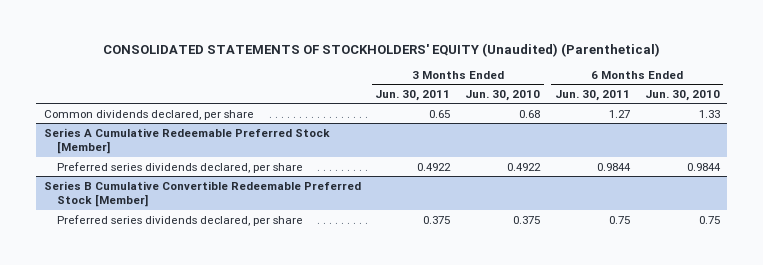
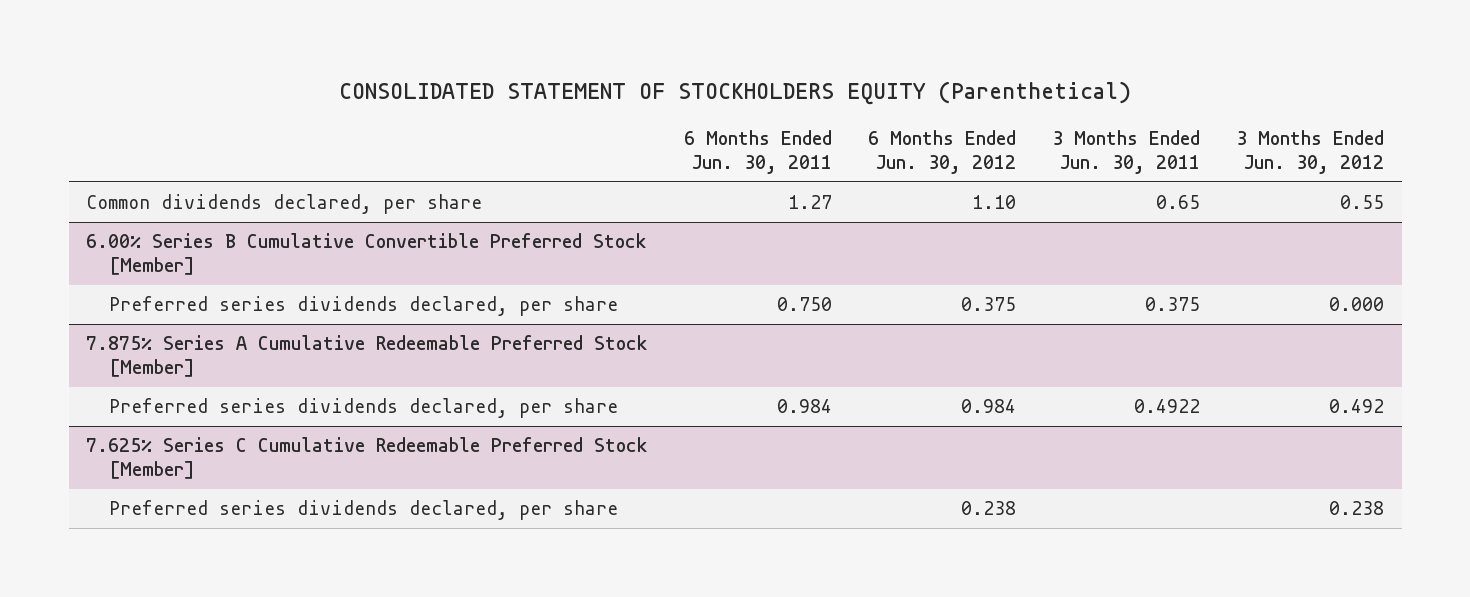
- CONSOLIDATED STATEMENTS OF STOCKHOLDERS' EQUITY (Unaudited) (Parenthetical)
+ CONSOLIDATED STATEMENT OF STOCKHOLDERS EQUITY (Parenthetical)
- | 3 Months Ended Jun. 30, 2011 | 3 Months Ended Jun. 30, 2010 | 6 Months Ended Jun. 30, 2011 | 6 Months Ended Jun. 30, 2010
+ | 6 Months Ended Jun. 30, 2011 | 6 Months Ended Jun. 30, 2012 | 3 Months Ended Jun. 30, 2011 | 3 Months Ended Jun. 30, 2012
- Series A Cumulative Redeemable Preferred Stock [Member]
- Preferred series dividends declared, per share | 0.4922 | 0.4922 | 0.9844 | 0.9844
- Series B Cumulative Convertible Redeemable Preferred Stock [Member]
- Preferred series dividends declared, per share | 0.375 | 0.375 | 0.75 | 0.75
+ 6.00% Series B Cumulative Convertible Preferred Stock [Member]
+ Preferred series dividends declared, per share | 0.750 | 0.375 | 0.375 | 0.000
+ 7.875% Series A Cumulative Redeemable Preferred Stock [Member]
+ Preferred series dividends declared, per share | 0.984 | 0.984 | 0.4922 | 0.492
+ 7.625% Series C Cumulative Redeemable Preferred Stock [Member]
+ Preferred series dividends declared, per share | | 0.238 | | 0.238

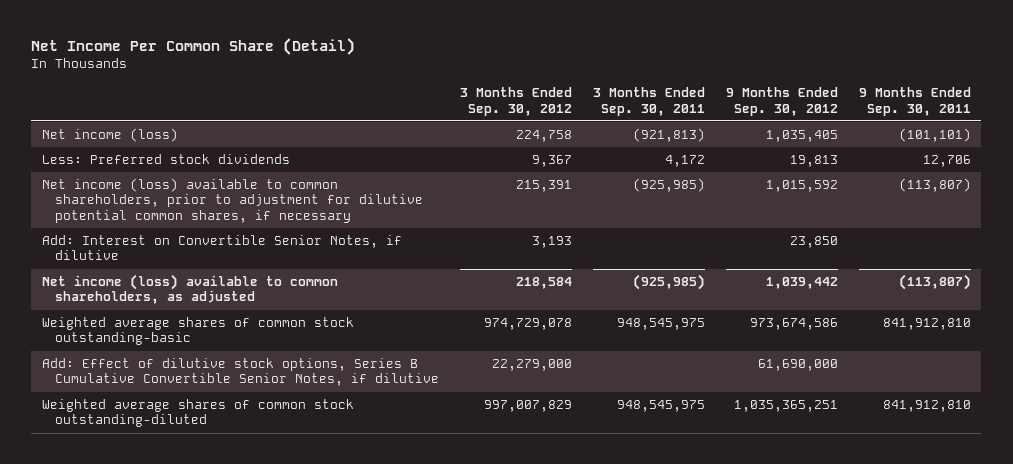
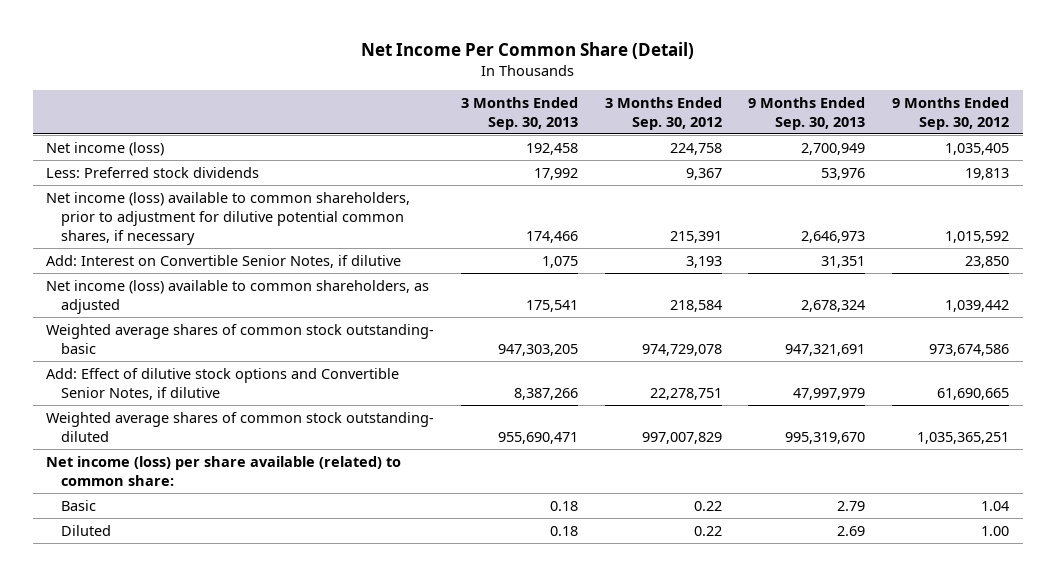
- | 3 Months Ended Sep. 30, 2012 | 3 Months Ended Sep. 30, 2011 | 9 Months Ended Sep. 30, 2012 | 9 Months Ended Sep. 30, 2011
+ | 3 Months Ended Sep. 30, 2013 | 3 Months Ended Sep. 30, 2012 | 9 Months Ended Sep. 30, 2013 | 9 Months Ended Sep. 30, 2012
- Weighted average shares of common stock outstanding-basic | 974,729,078 | 948,545,975 | 973,674,586 | 841,912,810
- Add: Effect of dilutive stock options, Series B Cumulative Convertible Senior Notes, if dilutive | 22,279,000 | | 61,690,000 |
- Weighted average shares of common stock outstanding-diluted | 997,007,829 | 948,545,975 | 1,035,365,251 | 841,912,810
+ Weighted average shares of common stock outstanding- basic | 947,303,205 | 974,729,078 | 947,321,691 | 973,674,586
+ Add: Effect of dilutive stock options and Convertible Senior Notes, if dilutive | 8,387,266 | 22,278,751 | 47,997,979 | 61,690,665
+ Weighted average shares of common stock outstanding- diluted | 955,690,471 | 997,007,829 | 995,319,670 | 1,035,365,251
+ Net income (loss) per share available (related) to common share:
+ Basic | 0.18 | 0.22 | 2.79 | 1.04
+ Diluted | 0.18 | 0.22 | 2.69 | 1.00

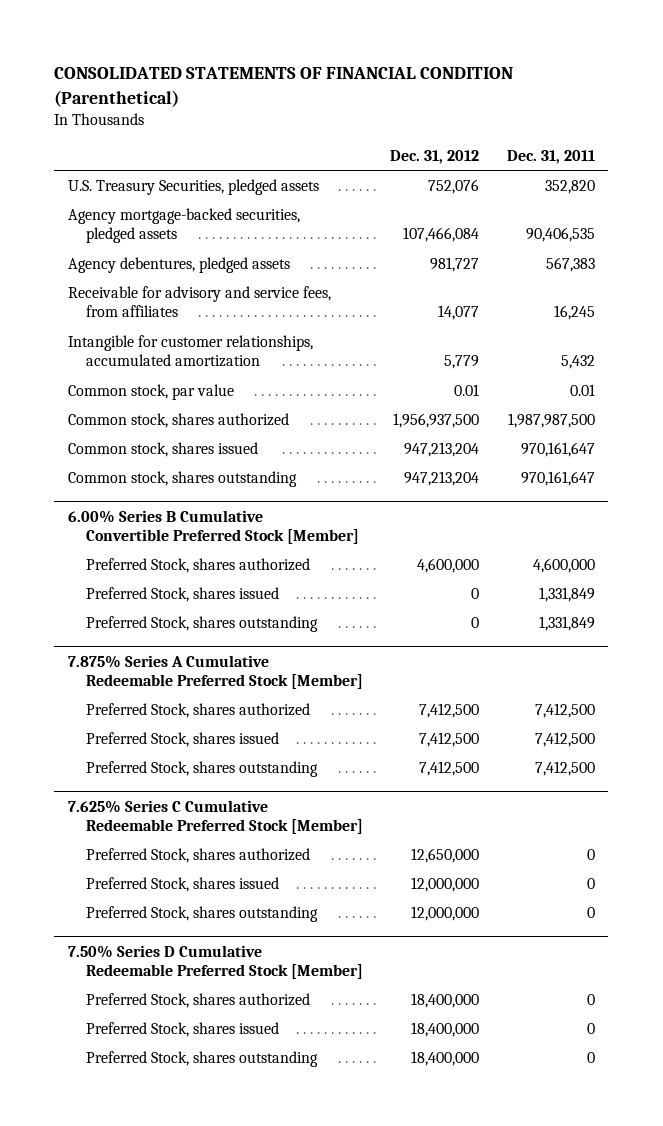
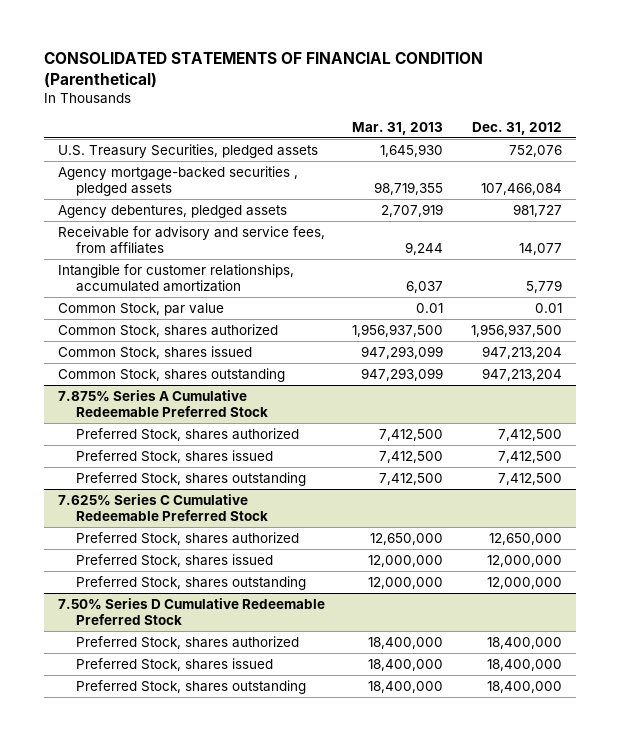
- | Dec. 31, 2012 | Dec. 31, 2011
+ | Mar. 31, 2013 | Dec. 31, 2012
- Agency mortgage-backed securities, pledged assets | 107,466,084 | 90,406,535
+ Agency mortgage-backed securities , pledged assets | 98,719,355 | 107,466,084
- Common stock, par value | 0.01 | 0.01
- Common stock, shares authorized | 1,956,937,500 | 1,987,987,500
- Common stock, shares issued | 947,213,204 | 970,161,647
- Common stock, shares outstanding | 947,213,204 | 970,161,647
- 6.00% Series B Cumulative Convertible Preferred Stock [Member]
- Preferred Stock, shares authorized | 4,600,000 | 4,600,000
- Preferred Stock, shares issued | 0 | 1,331,849
- Preferred Stock, shares outstanding | 0 | 1,331,849
- 7.875% Series A Cumulative Redeemable Preferred Stock [Member]
+ Common Stock, par value | 0.01 | 0.01
+ Common Stock, shares authorized | 1,956,937,500 | 1,956,937,500
+ Common Stock, shares issued | 947,293,099 | 947,213,204
+ Common Stock, shares outstanding | 947,293,099 | 947,213,204
+ 7.875% Series A Cumulative Redeemable Preferred Stock
- 7.625% Series C Cumulative Redeemable Preferred Stock [Member]
+ 7.625% Series C Cumulative Redeemable Preferred Stock
- 7.50% Series D Cumulative Redeemable Preferred Stock [Member]
+ 7.50% Series D Cumulative Redeemable Preferred Stock

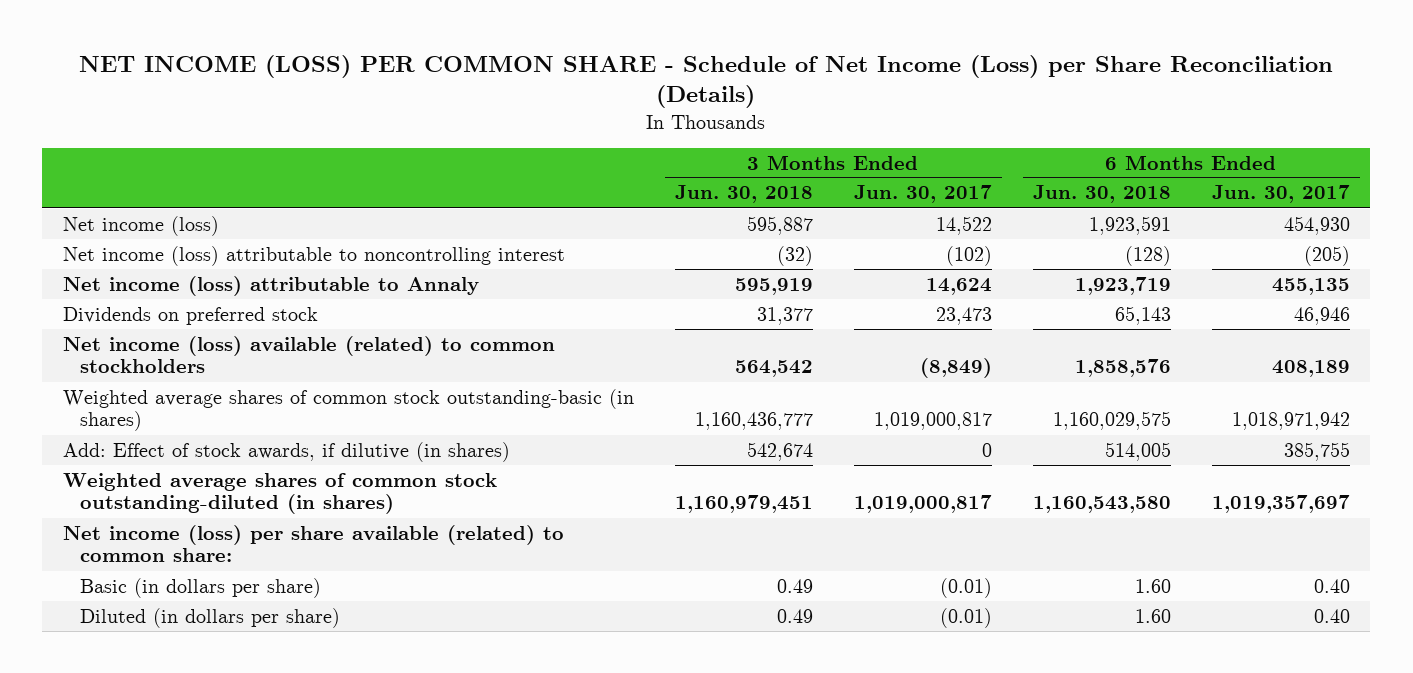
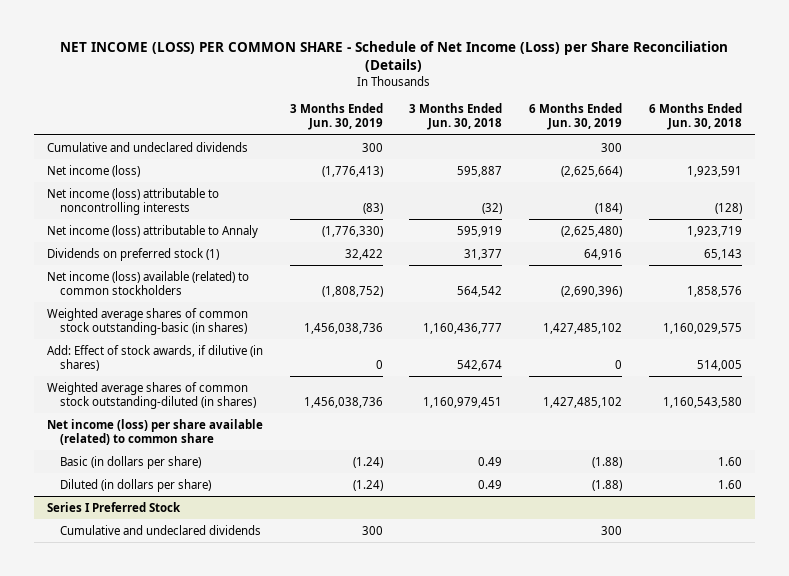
- | 3 Months Ended Jun. 30, 2018 | 3 Months Ended Jun. 30, 2017 | 6 Months Ended Jun. 30, 2018 | 6 Months Ended Jun. 30, 2017
+ | 3 Months Ended Jun. 30, 2019 | 3 Months Ended Jun. 30, 2018 | 6 Months Ended Jun. 30, 2019 | 6 Months Ended Jun. 30, 2018
+ Cumulative and undeclared dividends | 300 | | 300 |
- Net income (loss) attributable to noncontrolling interest | (32) | (102) | (128) | (205)
+ Net income (loss) attributable to noncontrolling interests | (83) | (32) | (184) | (128)
- Dividends on preferred stock | 31,377 | 23,473 | 65,143 | 46,946
+ Dividends on preferred stock (1) | 32,422 | 31,377 | 64,916 | 65,143
- Net income (loss) per share available (related) to common share:
+ Net income (loss) per share available (related) to common share
+ Series I Preferred Stock
+ Cumulative and undeclared dividends | 300 | | 300 |

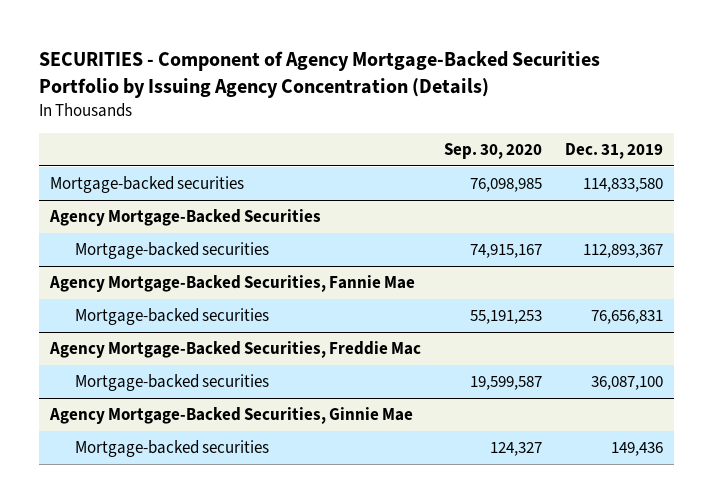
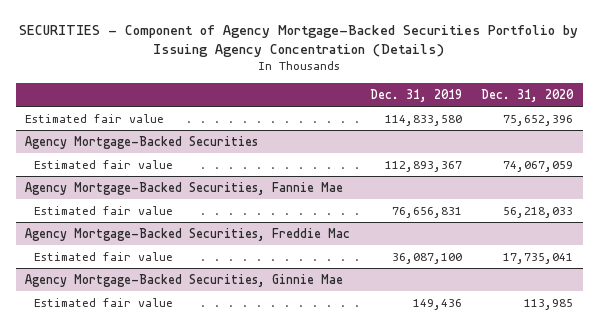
- | Sep. 30, 2020 | Dec. 31, 2019
+ | Dec. 31, 2019 | Dec. 31, 2020
- Mortgage-backed securities | 76,098,985 | 114,833,580
+ Estimated fair value | 114,833,580 | 75,652,396
@ Agency Mortgage-Backed Securities
- Mortgage-backed securities | 74,915,167 | 112,893,367
+ Estimated fair value | 112,893,367 | 74,067,059
@ Agency Mortgage-Backed Securities, Fannie Mae
- Mortgage-backed securities | 55,191,253 | 76,656,831
+ Estimated fair value | 76,656,831 | 56,218,033
@ Agency Mortgage-Backed Securities, Freddie Mac
- Mortgage-backed securities | 19,599,587 | 36,087,100
+ Estimated fair value | 36,087,100 | 17,735,041
@ Agency Mortgage-Backed Securities, Ginnie Mae
- Mortgage-backed securities | 124,327 | 149,436
+ Estimated fair value | 149,436 | 113,985

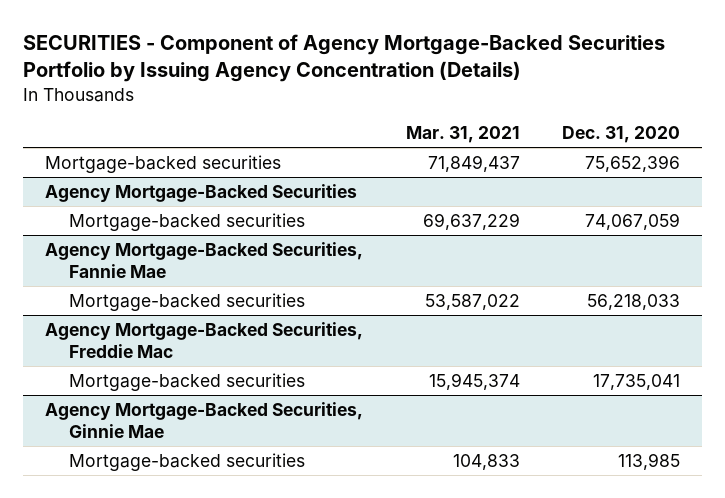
- | Dec. 31, 2019 | Dec. 31, 2020
+ | Mar. 31, 2021 | Dec. 31, 2020
- Estimated fair value | 114,833,580 | 75,652,396
+ Mortgage-backed securities | 71,849,437 | 75,652,396
@ Agency Mortgage-Backed Securities
- Estimated fair value | 112,893,367 | 74,067,059
+ Mortgage-backed securities | 69,637,229 | 74,067,059
@ Agency Mortgage-Backed Securities, Fannie Mae
- Estimated fair value | 76,656,831 | 56,218,033
+ Mortgage-backed securities | 53,587,022 | 56,218,033
@ Agency Mortgage-Backed Securities, Freddie Mac
- Estimated fair value | 36,087,100 | 17,735,041
+ Mortgage-backed securities | 15,945,374 | 17,735,041
@ Agency Mortgage-Backed Securities, Ginnie Mae
- Estimated fair value | 149,436 | 113,985
+ Mortgage-backed securities | 104,833 | 113,985

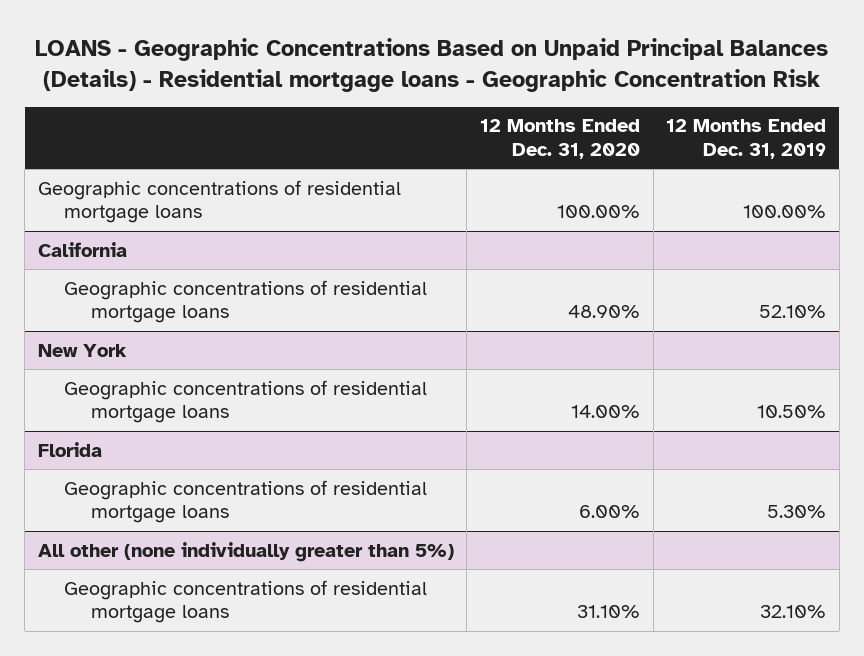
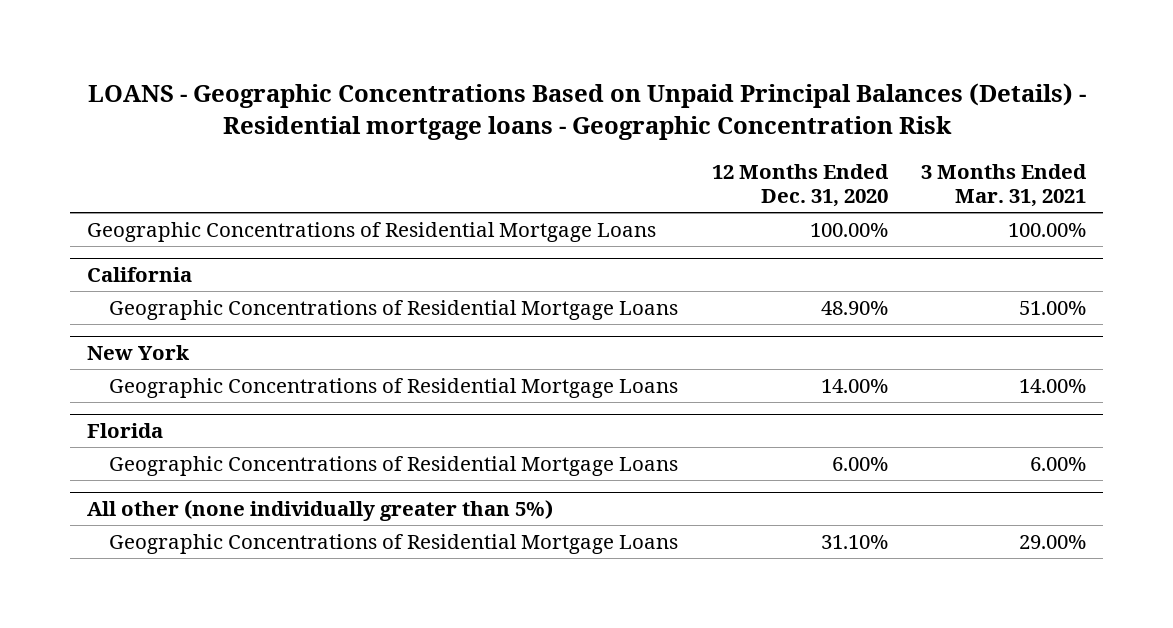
- | 12 Months Ended Dec. 31, 2020 | 12 Months Ended Dec. 31, 2019
+ | 12 Months Ended Dec. 31, 2020 | 3 Months Ended Mar. 31, 2021
- Geographic concentrations of residential mortgage loans | 100.00% | 100.00%
+ Geographic Concentrations of Residential Mortgage Loans | 100.00% | 100.00%
@ California
- Geographic concentrations of residential mortgage loans | 48.90% | 52.10%
+ Geographic Concentrations of Residential Mortgage Loans | 48.90% | 51.00%
@ New York
- Geographic concentrations of residential mortgage loans | 14.00% | 10.50%
+ Geographic Concentrations of Residential Mortgage Loans | 14.00% | 14.00%
@ Florida
- Geographic concentrations of residential mortgage loans | 6.00% | 5.30%
+ Geographic Concentrations of Residential Mortgage Loans | 6.00% | 6.00%
@ All other (none individually greater than 5%)
- Geographic concentrations of residential mortgage loans | 31.10% | 32.10%
+ Geographic Concentrations of Residential Mortgage Loans | 31.10% | 29.00%

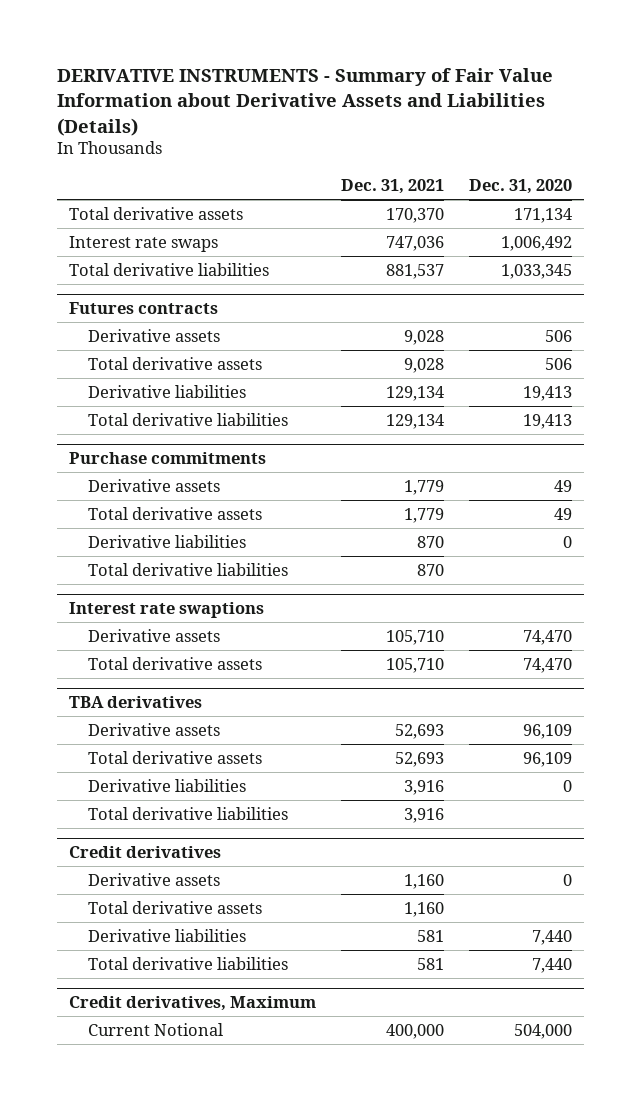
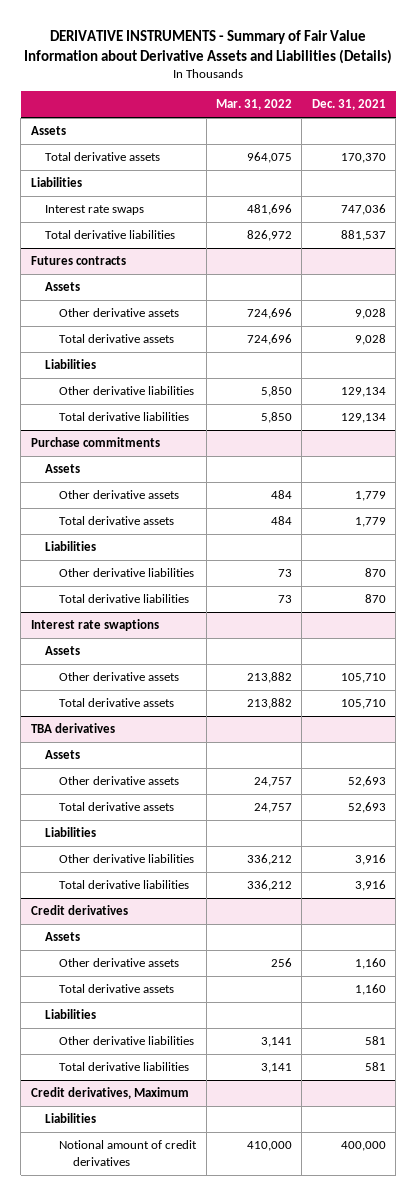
- | Dec. 31, 2021 | Dec. 31, 2020
+ | Mar. 31, 2022 | Dec. 31, 2021
+ Assets
+ Liabilities
@ Futures contracts
- Derivative assets | 9,028 | 506
+ Assets
+ Other derivative assets | 724,696 | 9,028
- Derivative liabilities | 129,134 | 19,413
+ Liabilities
+ Other derivative liabilities | 5,850 | 129,134
@ Purchase commitments
- Derivative assets | 1,779 | 49
+ Assets
+ Other derivative assets | 484 | 1,779
- Derivative liabilities | 870 | 0
+ Liabilities
+ Other derivative liabilities | 73 | 870
@ Interest rate swaptions
- Derivative assets | 105,710 | 74,470
+ Assets
+ Other derivative assets | 213,882 | 105,710
@ TBA derivatives
- Derivative assets | 52,693 | 96,109
+ Assets
+ Other derivative assets | 24,757 | 52,693
- Derivative liabilities | 3,916 | 0
+ Liabilities
+ Other derivative liabilities | 336,212 | 3,916
@ Credit derivatives
- Derivative assets | 1,160 | 0
+ Assets
+ Other derivative assets | 256 | 1,160
- Derivative liabilities | 581 | 7,440
+ Liabilities
+ Other derivative liabilities | 3,141 | 581
@ Credit derivatives, Maximum
- Current Notional | 400,000 | 504,000
+ Liabilities
+ Notional amount of credit derivatives | 410,000 | 400,000

